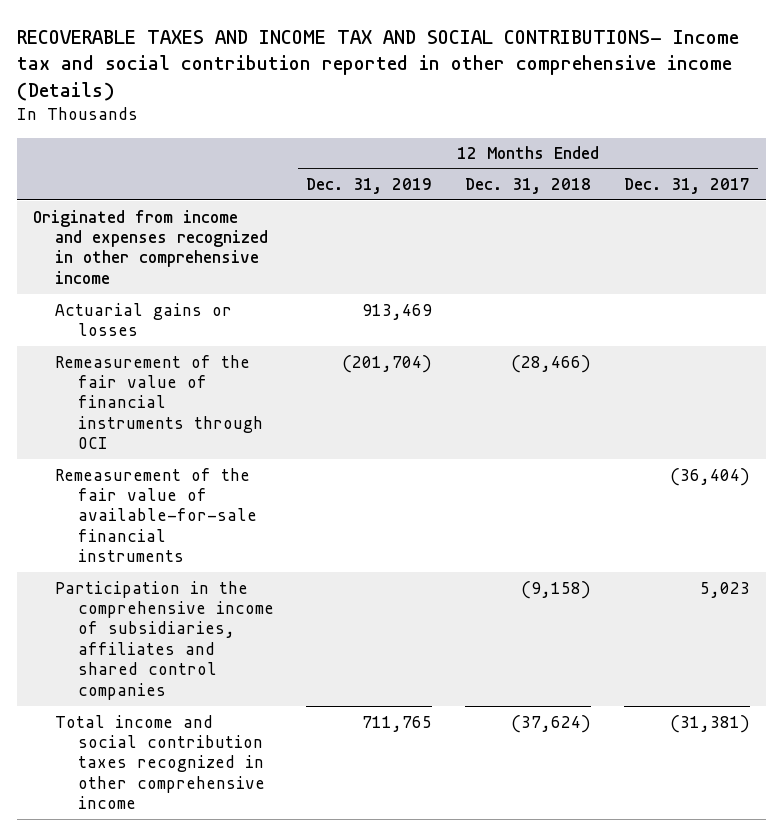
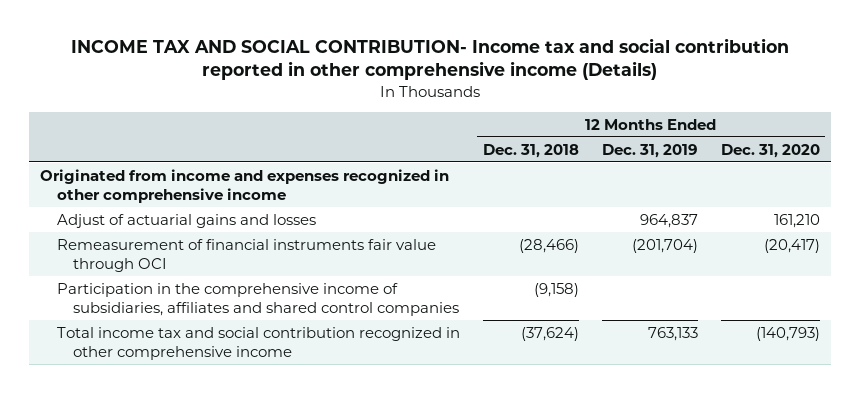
- RECOVERABLE TAXES AND INCOME TAX AND SOCIAL CONTRIBUTIONS- Income tax and social contribution reported in other comprehensive income (Details)
+ INCOME TAX AND SOCIAL CONTRIBUTION- Income tax and social contribution reported in other comprehensive income (Details)
- | 12 Months Ended Dec. 31, 2019 | 12 Months Ended Dec. 31, 2018 | 12 Months Ended Dec. 31, 2017
+ | 12 Months Ended Dec. 31, 2018 | 12 Months Ended Dec. 31, 2019 | 12 Months Ended Dec. 31, 2020
- Actuarial gains or losses | 913,469 | |
- Remeasurement of the fair value of financial instruments through OCI | (201,704) | (28,466) |
- Remeasurement of the fair value of available-for-sale financial instruments | | | (36,404)
+ Adjust of actuarial gains and losses | | 964,837 | 161,210
+ Remeasurement of financial instruments fair value through OCI | (28,466) | (201,704) | (20,417)
- Total income and social contribution taxes recognized in other comprehensive income | 711,765 | (37,624) | (31,381)
+ Total income tax and social contribution recognized in other comprehensive income | (37,624) | 763,133 | (140,793)

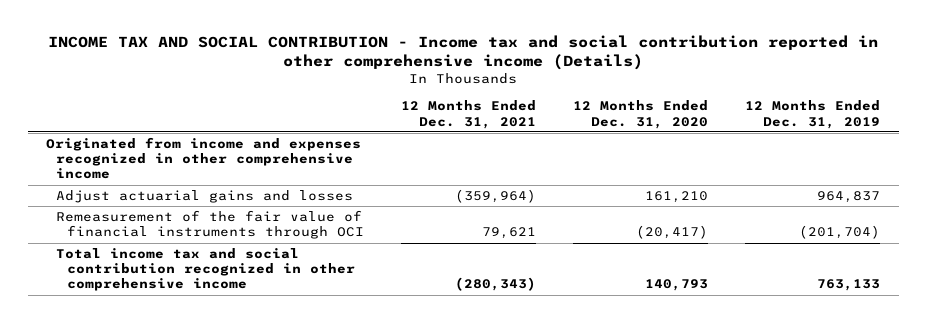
- INCOME TAX AND SOCIAL CONTRIBUTION- Income tax and social contribution reported in other comprehensive income (Details)
+ INCOME TAX AND SOCIAL CONTRIBUTION - Income tax and social contribution reported in other comprehensive income (Details)
- | 12 Months Ended Dec. 31, 2018 | 12 Months Ended Dec. 31, 2019 | 12 Months Ended Dec. 31, 2020
+ | 12 Months Ended Dec. 31, 2021 | 12 Months Ended Dec. 31, 2020 | 12 Months Ended Dec. 31, 2019
- Adjust of actuarial gains and losses | | 964,837 | 161,210
- Remeasurement of financial instruments fair value through OCI | (28,466) | (201,704) | (20,417)
- Participation in the comprehensive income of subsidiaries, affiliates and shared control companies | (9,158) | |
- Total income tax and social contribution recognized in other comprehensive income | (37,624) | 763,133 | (140,793)
+ Adjust actuarial gains and losses | (359,964) | 161,210 | 964,837
+ Remeasurement of the fair value of financial instruments through OCI | 79,621 | (20,417) | (201,704)
+ Total income tax and social contribution recognized in other comprehensive income | (280,343) | 140,793 | 763,133

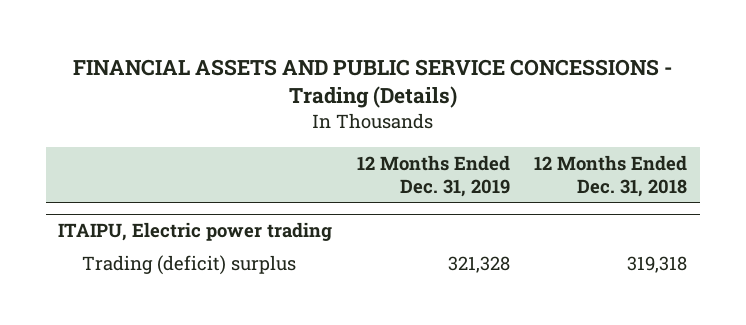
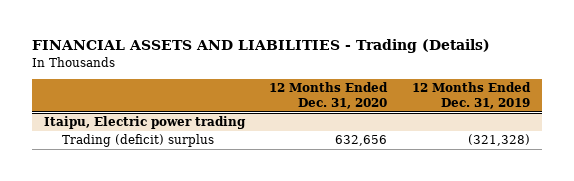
- FINANCIAL ASSETS AND PUBLIC SERVICE CONCESSIONS - Trading (Details)
+ FINANCIAL ASSETS AND LIABILITIES - Trading (Details)
- | 12 Months Ended Dec. 31, 2019 | 12 Months Ended Dec. 31, 2018
+ | 12 Months Ended Dec. 31, 2020 | 12 Months Ended Dec. 31, 2019
- ITAIPU, Electric power trading
- Trading (deficit) surplus | 321,328 | 319,318
+ Itaipu, Electric power trading
+ Trading (deficit) surplus | 632,656 | (321,328)

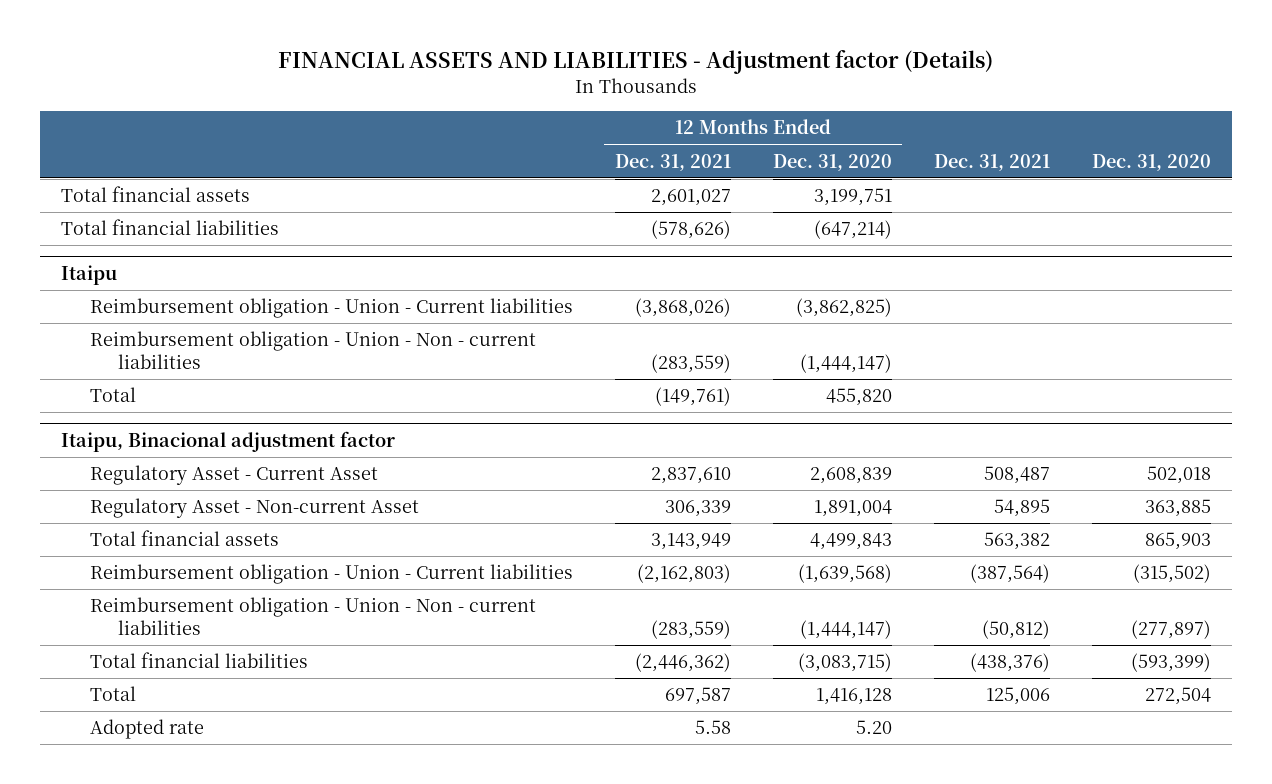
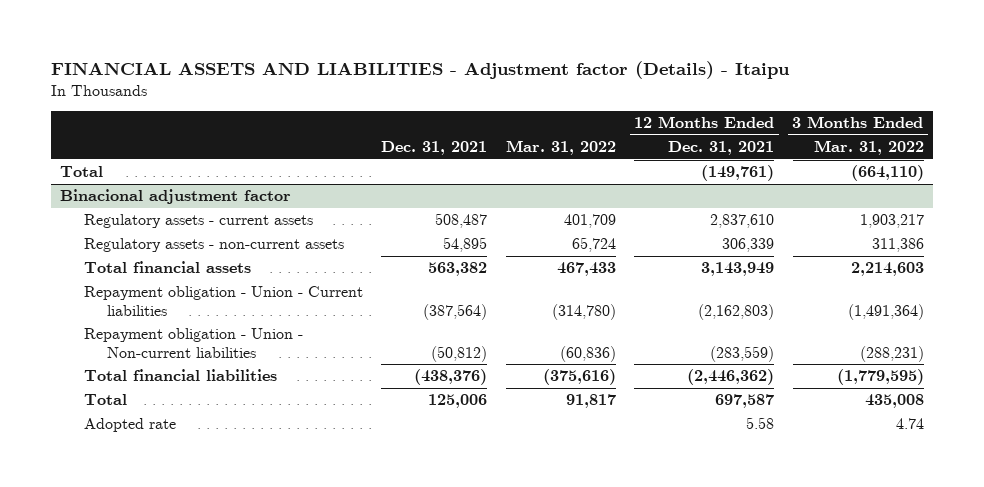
- FINANCIAL ASSETS AND LIABILITIES - Adjustment factor (Details)
+ FINANCIAL ASSETS AND LIABILITIES - Adjustment factor (Details) - Itaipu
- | 12 Months Ended Dec. 31, 2021 | 12 Months Ended Dec. 31, 2020 | Dec. 31, 2021 | Dec. 31, 2020
+ | Dec. 31, 2021 | Mar. 31, 2022 | 12 Months Ended Dec. 31, 2021 | 3 Months Ended Mar. 31, 2022
- Total financial assets | 2,601,027 | 3,199,751 | |
- Total financial liabilities | (578,626) | (647,214) | |
- Itaipu
- Reimbursement obligation - Union - Current liabilities | (3,868,026) | (3,862,825) | |
- Reimbursement obligation - Union - Non - current liabilities | (283,559) | (1,444,147) | |
- Itaipu, Binacional adjustment factor
- Regulatory Asset - Current Asset | 2,837,610 | 2,608,839 | 508,487 | 502,018
- Regulatory Asset - Non-current Asset | 306,339 | 1,891,004 | 54,895 | 363,885
+ Binacional adjustment factor
+ Regulatory assets - current assets | 508,487 | 401,709 | 2,837,610 | 1,903,217
+ Regulatory assets - non-current assets | 54,895 | 65,724 | 306,339 | 311,386
- Reimbursement obligation - Union - Current liabilities | (2,162,803) | (1,639,568) | (387,564) | (315,502)
- Reimbursement obligation - Union - Non - current liabilities | (283,559) | (1,444,147) | (50,812) | (277,897)
+ Repayment obligation - Union - Current liabilities | (387,564) | (314,780) | (2,162,803) | (1,491,364)
+ Repayment obligation - Union - Non-current liabilities | (50,812) | (60,836) | (283,559) | (288,231)

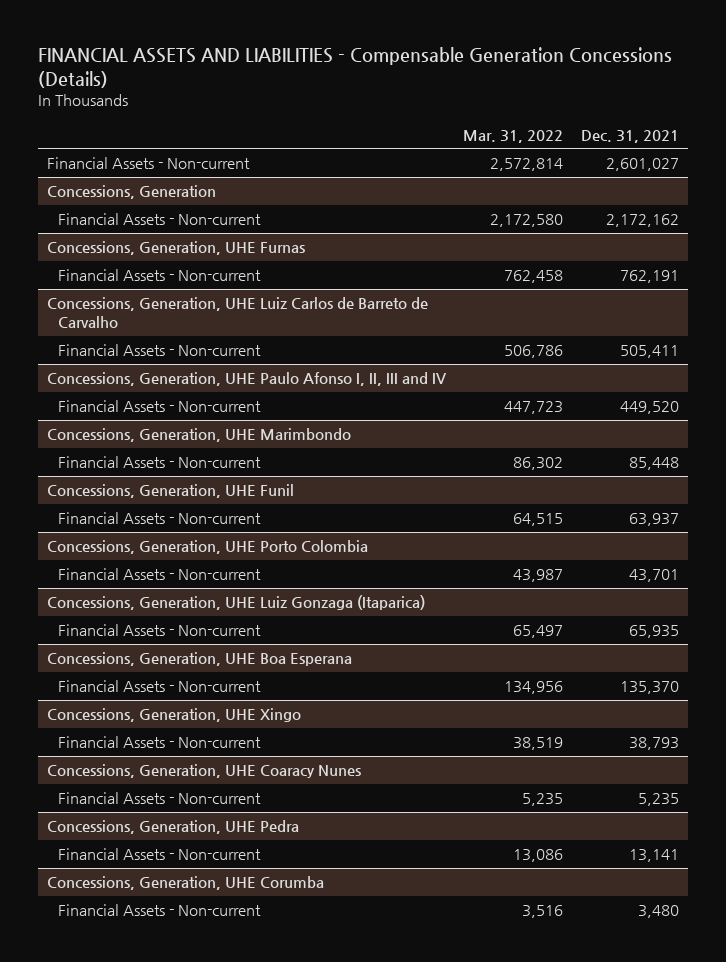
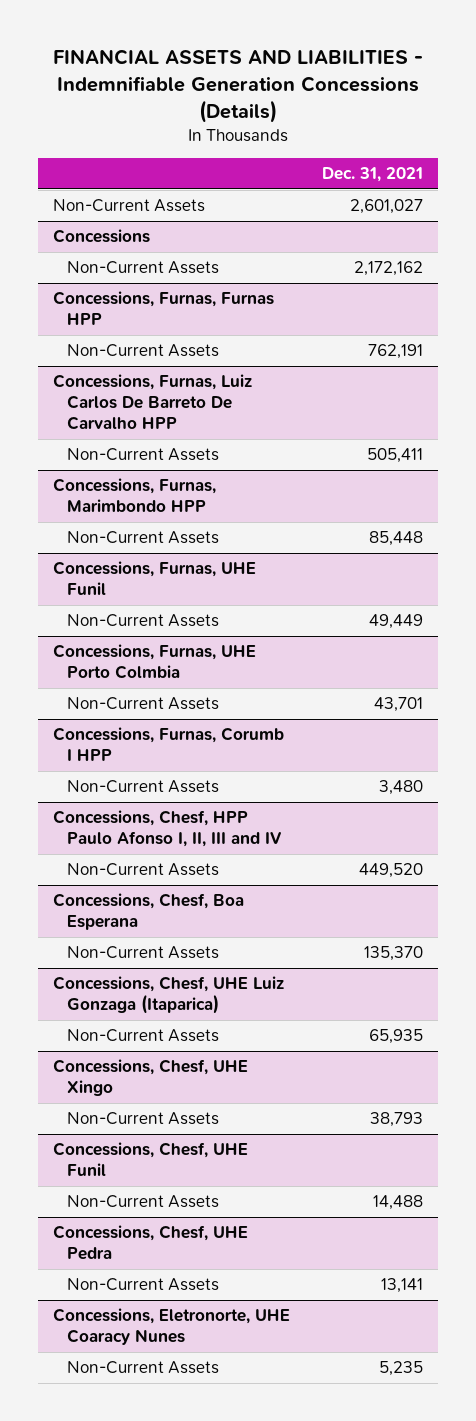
- FINANCIAL ASSETS AND LIABILITIES - Compensable Generation Concessions (Details)
+ FINANCIAL ASSETS AND LIABILITIES - Indemnifiable Generation Concessions (Details)
- | Mar. 31, 2022 | Dec. 31, 2021
+ | Dec. 31, 2021
- Financial Assets - Non-current | 2,572,814 | 2,601,027
- Concessions, Generation
- Financial Assets - Non-current | 2,172,580 | 2,172,162
- Concessions, Generation, UHE Furnas
- Financial Assets - Non-current | 762,458 | 762,191
- Concessions, Generation, UHE Luiz Carlos de Barreto de Carvalho
- Financial Assets - Non-current | 506,786 | 505,411
- Concessions, Generation, UHE Paulo Afonso I, II, III and IV
- Financial Assets - Non-current | 447,723 | 449,520
- Concessions, Generation, UHE Marimbondo
- Financial Assets - Non-current | 86,302 | 85,448
- Concessions, Generation, UHE Funil
- Financial Assets - Non-current | 64,515 | 63,937
- Concessions, Generation, UHE Porto Colombia
- Financial Assets - Non-current | 43,987 | 43,701
- Concessions, Generation, UHE Luiz Gonzaga (Itaparica)
- Financial Assets - Non-current | 65,497 | 65,935
- Concessions, Generation, UHE Boa Esperana
- Financial Assets - Non-current | 134,956 | 135,370
- Concessions, Generation, UHE Xingo
- Financial Assets - Non-current | 38,519 | 38,793
- Concessions, Generation, UHE Coaracy Nunes
- Financial Assets - Non-current | 5,235 | 5,235
- Concessions, Generation, UHE Pedra
- Financial Assets - Non-current | 13,086 | 13,141
- Concessions, Generation, UHE Corumba
- Financial Assets - Non-current | 3,516 | 3,480
+ Non-Current Assets | 2,601,027
+ Concessions
+ Non-Current Assets | 2,172,162
+ Concessions, Furnas, Furnas HPP
+ Non-Current Assets | 762,191
+ Concessions, Furnas, Luiz Carlos De Barreto De Carvalho HPP
+ Non-Current Assets | 505,411
+ Concessions, Furnas, Marimbondo HPP
+ Non-Current Assets | 85,448
+ Concessions, Furnas, UHE Funil
+ Non-Current Assets | 49,449
+ Concessions, Furnas, UHE Porto Colmbia
+ Non-Current Assets | 43,701
+ Concessions, Furnas, Corumb I HPP
+ Non-Current Assets | 3,480
+ Concessions, Chesf, HPP Paulo Afonso I, II, III and IV
+ Non-Current Assets | 449,520
+ Concessions, Chesf, Boa Esperana
+ Non-Current Assets | 135,370
+ Concessions, Chesf, UHE Luiz Gonzaga (Itaparica)
+ Non-Current Assets | 65,935
+ Concessions, Chesf, UHE Xingo
+ Non-Current Assets | 38,793
+ Concessions, Chesf, UHE Funil
+ Non-Current Assets | 14,488
+ Concessions, Chesf, UHE Pedra
+ Non-Current Assets | 13,141
+ Concessions, Eletronorte, UHE Coaracy Nunes
+ Non-Current Assets | 5,235

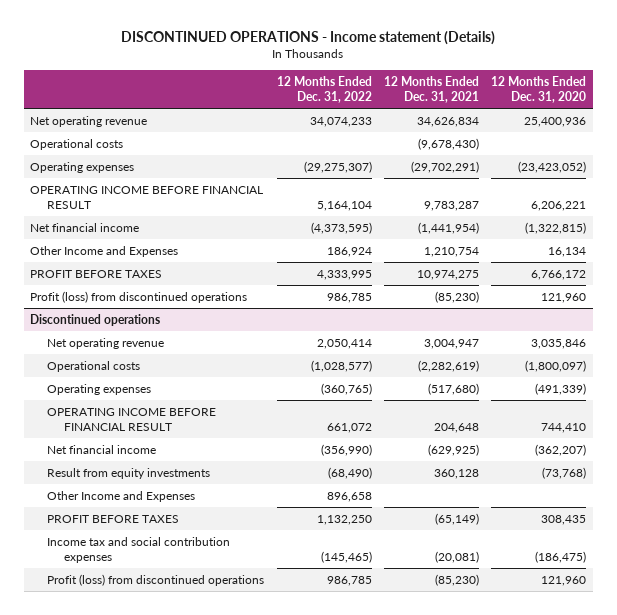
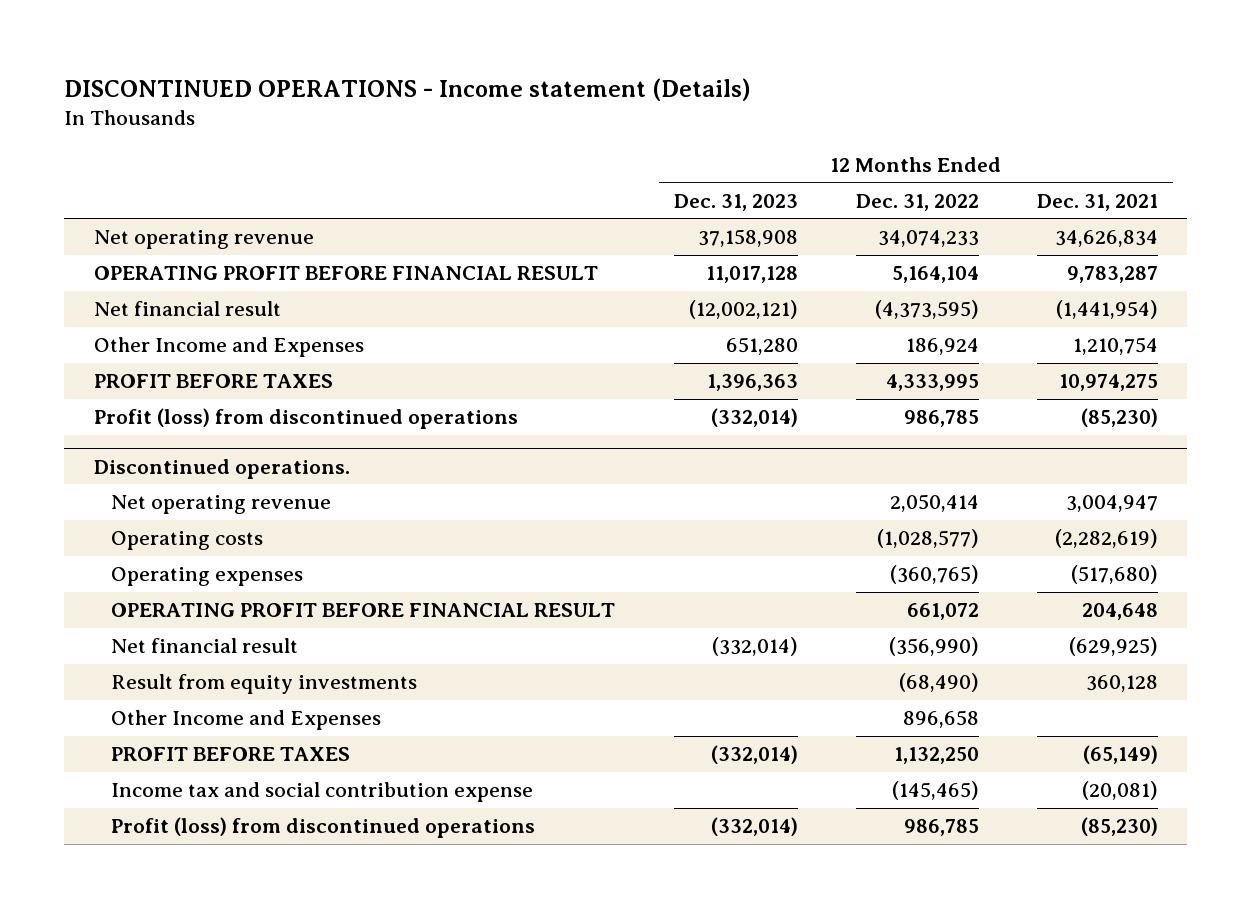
- | 12 Months Ended Dec. 31, 2022 | 12 Months Ended Dec. 31, 2021 | 12 Months Ended Dec. 31, 2020
+ | 12 Months Ended Dec. 31, 2023 | 12 Months Ended Dec. 31, 2022 | 12 Months Ended Dec. 31, 2021
- Operational costs | | (9,678,430) |
- Operating expenses | (29,275,307) | (29,702,291) | (23,423,052)
- OPERATING INCOME BEFORE FINANCIAL RESULT | 5,164,104 | 9,783,287 | 6,206,221
- Net financial income | (4,373,595) | (1,441,954) | (1,322,815)
+ OPERATING PROFIT BEFORE FINANCIAL RESULT | 11,017,128 | 5,164,104 | 9,783,287
+ Net financial result | (12,002,121) | (4,373,595) | (1,441,954)
- Discontinued operations
+ Discontinued operations.
- Operational costs | (1,028,577) | (2,282,619) | (1,800,097)
+ Operating costs | | (1,028,577) | (2,282,619)
- OPERATING INCOME BEFORE FINANCIAL RESULT | 661,072 | 204,648 | 744,410
- Net financial income | (356,990) | (629,925) | (362,207)
+ OPERATING PROFIT BEFORE FINANCIAL RESULT | | 661,072 | 204,648
+ Net financial result | (332,014) | (356,990) | (629,925)
- Income tax and social contribution expenses | (145,465) | (20,081) | (186,475)
+ Income tax and social contribution expense | | (145,465) | (20,081)

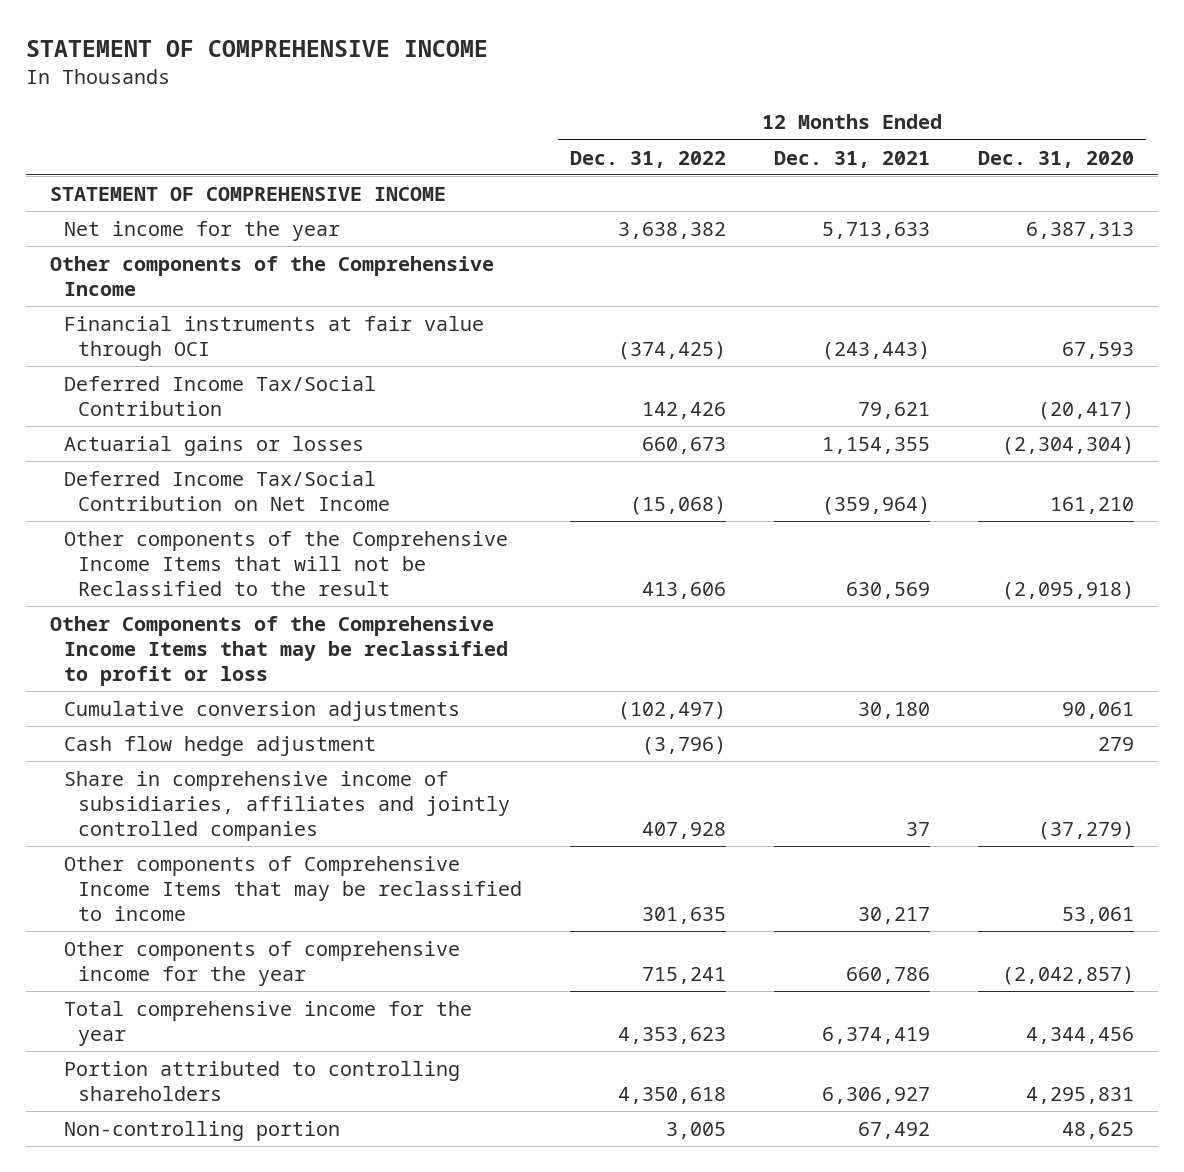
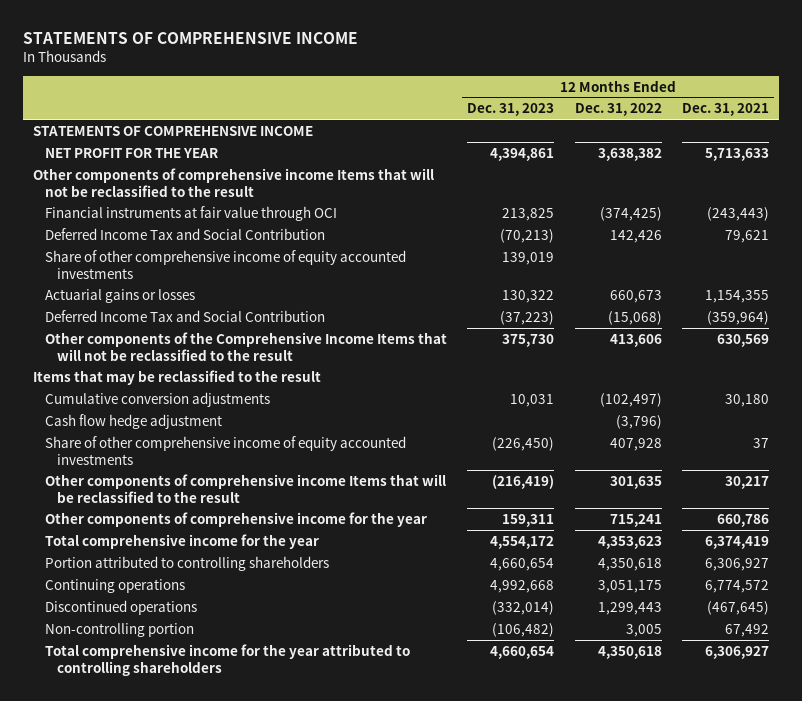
- STATEMENT OF COMPREHENSIVE INCOME
+ STATEMENTS OF COMPREHENSIVE INCOME
- | 12 Months Ended Dec. 31, 2022 | 12 Months Ended Dec. 31, 2021 | 12 Months Ended Dec. 31, 2020
+ | 12 Months Ended Dec. 31, 2023 | 12 Months Ended Dec. 31, 2022 | 12 Months Ended Dec. 31, 2021
- STATEMENT OF COMPREHENSIVE INCOME
- Net income for the year | 3,638,382 | 5,713,633 | 6,387,313
- Other components of the Comprehensive Income
+ STATEMENTS OF COMPREHENSIVE INCOME
+ NET PROFIT FOR THE YEAR | 4,394,861 | 3,638,382 | 5,713,633
+ Other components of comprehensive income Items that will not be reclassified to the result
- Deferred Income Tax/Social Contribution | 142,426 | 79,621 | (20,417)
+ Deferred Income Tax and Social Contribution | (70,213) | 142,426 | 79,621
+ Share of other comprehensive income of equity accounted investments | 139,019 | |
- Deferred Income Tax/Social Contribution on Net Income | (15,068) | (359,964) | 161,210
- Other components of the Comprehensive Income Items that will not be Reclassified to the result | 413,606 | 630,569 | (2,095,918)
- Other Components of the Comprehensive Income Items that may be reclassified to profit or loss
+ Deferred Income Tax and Social Contribution | (37,223) | (15,068) | (359,964)
+ Other components of the Comprehensive Income Items that will not be reclassified to the result | 375,730 | 413,606 | 630,569
+ Items that may be reclassified to the result
- Share in comprehensive income of subsidiaries, affiliates and jointly controlled companies | 407,928 | 37 | (37,279)
- Other components of Comprehensive Income Items that may be reclassified to income | 301,635 | 30,217 | 53,061
+ Share of other comprehensive income of equity accounted investments | (226,450) | 407,928 | 37
+ Other components of comprehensive income Items that will be reclassified to the result | (216,419) | 301,635 | 30,217
+ Continuing operations | 4,992,668 | 3,051,175 | 6,774,572
+ Discontinued operations | (332,014) | 1,299,443 | (467,645)
+ Total comprehensive income for the year attributed to controlling shareholders | 4,660,654 | 4,350,618 | 6,306,927

